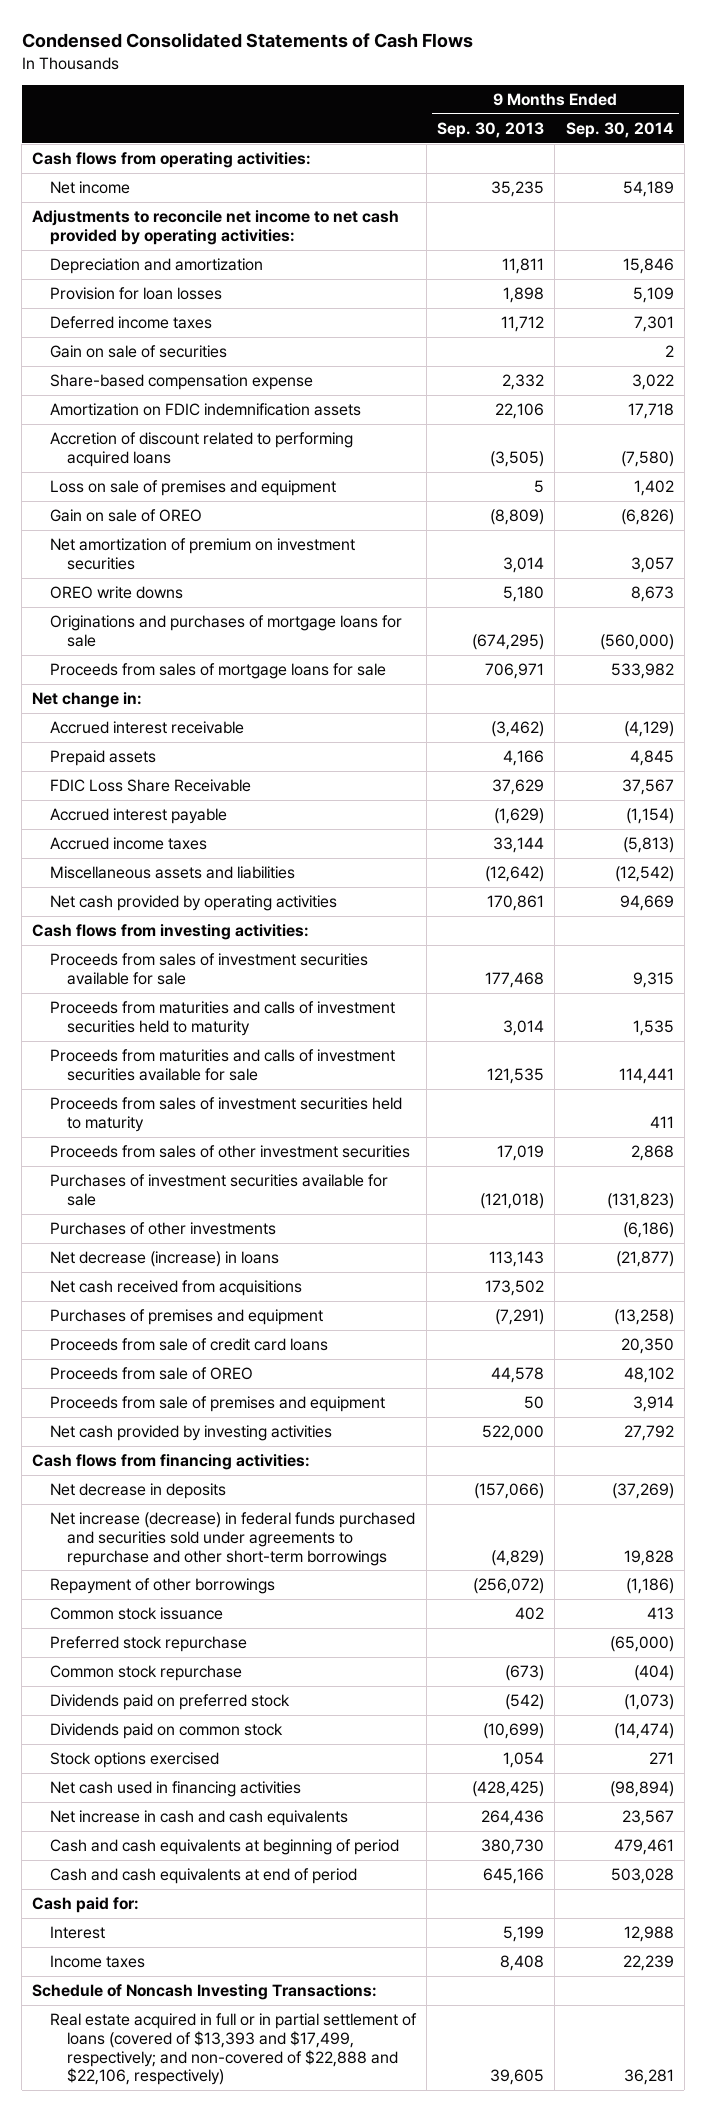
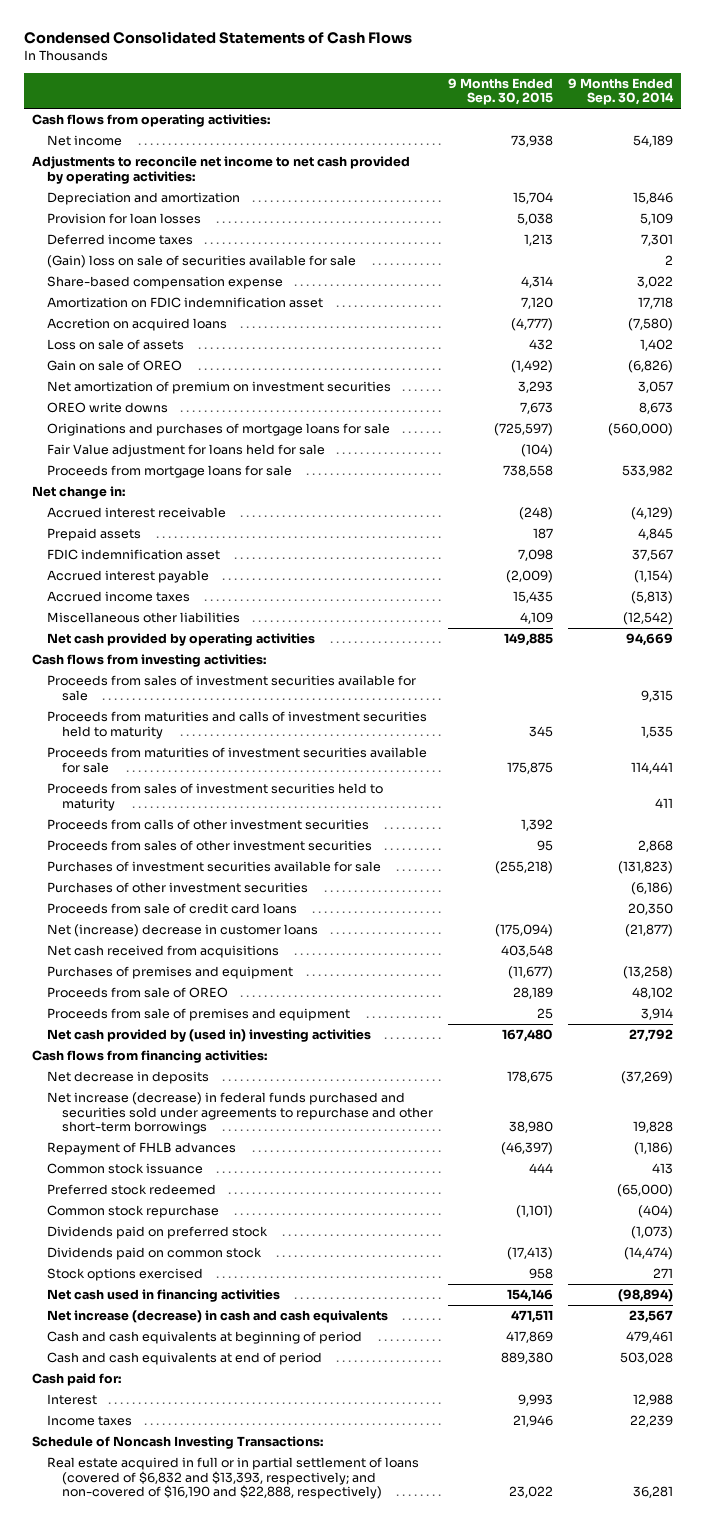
- | 9 Months Ended Sep. 30, 2013 | 9 Months Ended Sep. 30, 2014
+ | 9 Months Ended Sep. 30, 2015 | 9 Months Ended Sep. 30, 2014
- Gain on sale of securities | | 2
+ (Gain) loss on sale of securities available for sale | | 2
- Amortization on FDIC indemnification assets | 22,106 | 17,718
- Accretion of discount related to performing acquired loans | (3,505) | (7,580)
- Loss on sale of premises and equipment | 5 | 1,402
+ Amortization on FDIC indemnification asset | 7,120 | 17,718
+ Accretion on acquired loans | (4,777) | (7,580)
+ Loss on sale of assets | 432 | 1,402
- Proceeds from sales of mortgage loans for sale | 706,971 | 533,982
+ Fair Value adjustment for loans held for sale | (104) |
+ Proceeds from mortgage loans for sale | 738,558 | 533,982
- FDIC Loss Share Receivable | 37,629 | 37,567
+ FDIC indemnification asset | 7,098 | 37,567
- Miscellaneous assets and liabilities | (12,642) | (12,542)
+ Miscellaneous other liabilities | 4,109 | (12,542)
- Proceeds from maturities and calls of investment securities available for sale | 121,535 | 114,441
+ Proceeds from maturities of investment securities available for sale | 175,875 | 114,441
+ Proceeds from calls of other investment securities | 1,392 |
- Purchases of other investments | | (6,186)
- Net decrease (increase) in loans | 113,143 | (21,877)
+ Purchases of other investment securities | | (6,186)
moved up: Proceeds from sale of credit card loans | | 20,350
+ Net (increase) decrease in customer loans | (175,094) | (21,877)
- Net cash provided by investing activities | 522,000 | 27,792
+ Net cash provided by (used in) investing activities | 167,480 | 27,792
- Repayment of other borrowings | (256,072) | (1,186)
+ Repayment of FHLB advances | (46,397) | (1,186)
- Preferred stock repurchase | | (65,000)
+ Preferred stock redeemed | | (65,000)
- Net increase in cash and cash equivalents | 264,436 | 23,567
+ Net increase (decrease) in cash and cash equivalents | 471,511 | 23,567
- Real estate acquired in full or in partial settlement of loans (covered of $13,393 and $17,499, respectively; and non-covered of $22,888 and $22,106, respectively) | 39,605 | 36,281
+ Real estate acquired in full or in partial settlement of loans (covered of $6,832 and $13,393, respectively; and non-covered of $16,190 and $22,888, respectively) | 23,022 | 36,281

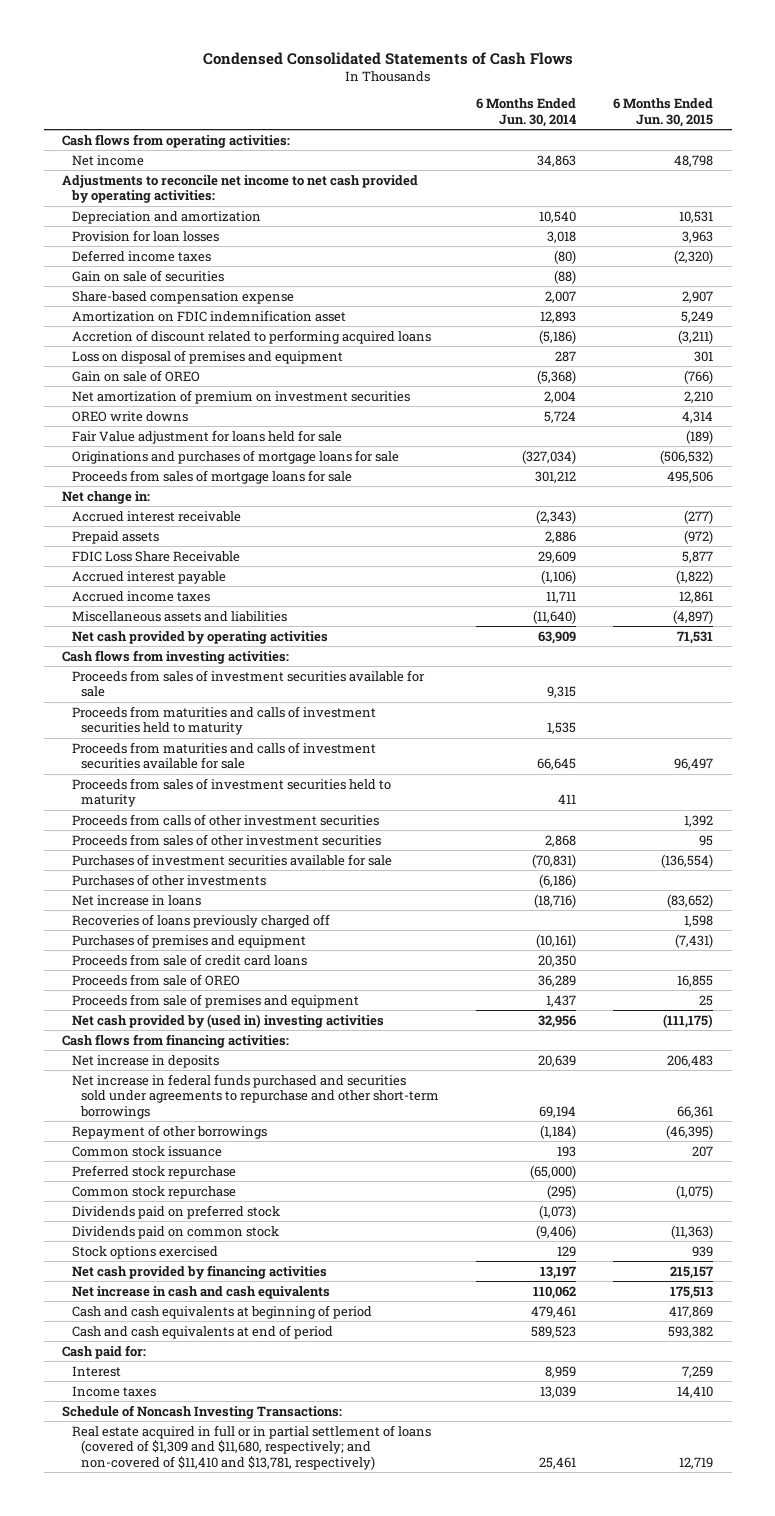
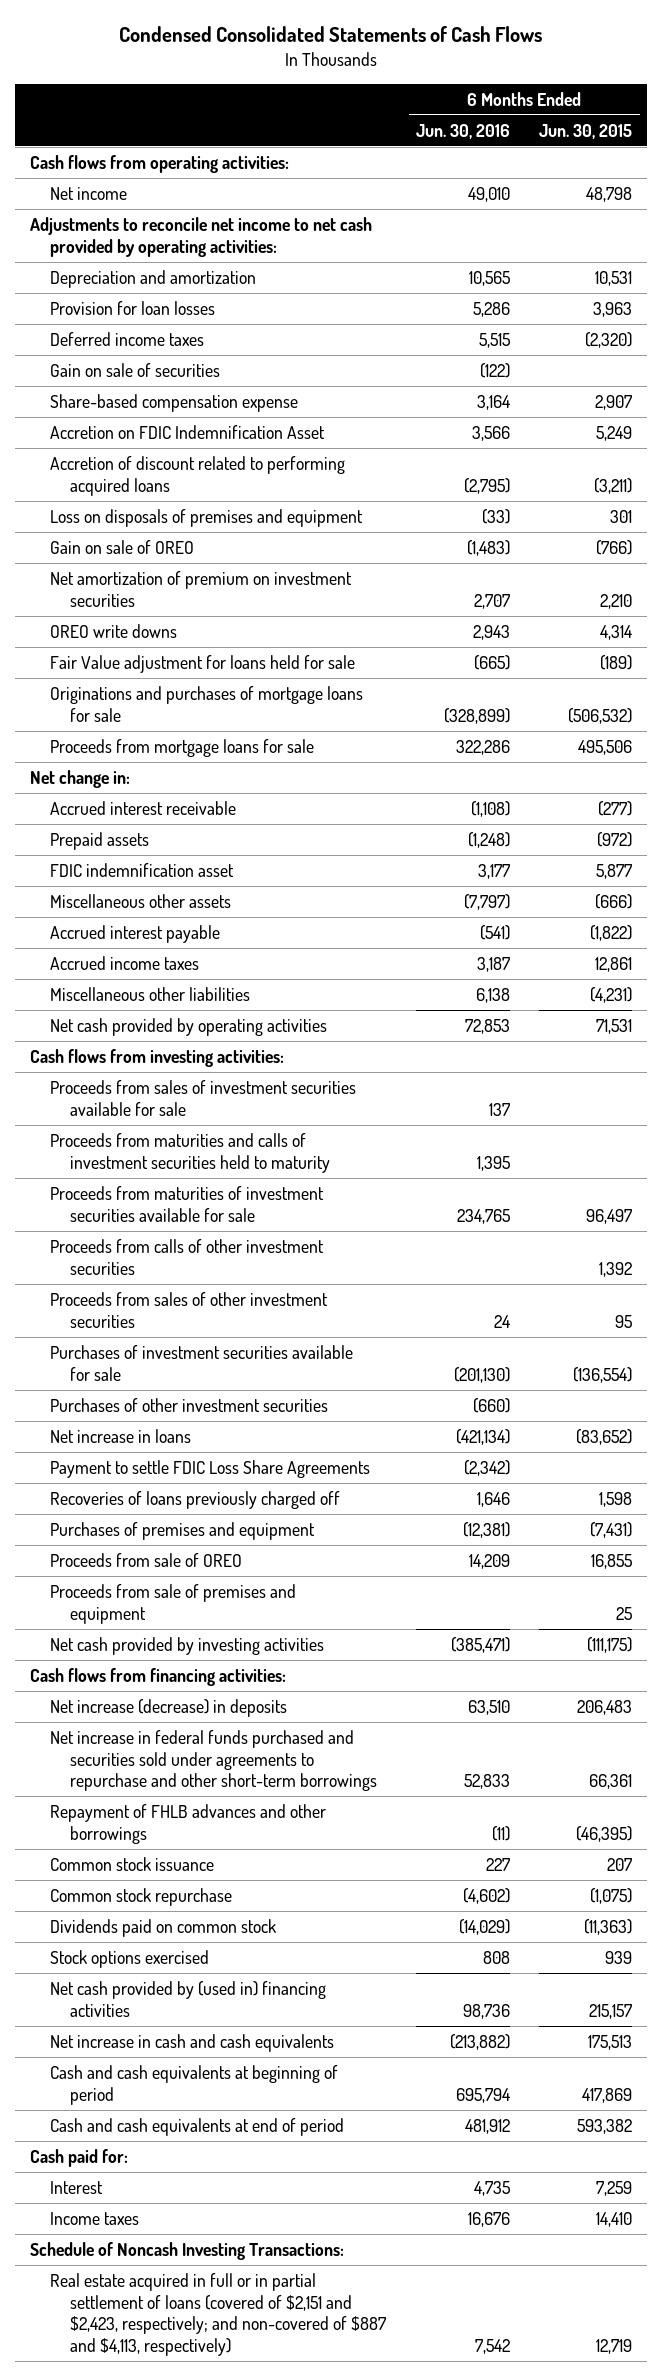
- | 6 Months Ended Jun. 30, 2014 | 6 Months Ended Jun. 30, 2015
+ | 6 Months Ended Jun. 30, 2016 | 6 Months Ended Jun. 30, 2015
- Amortization on FDIC indemnification asset | 12,893 | 5,249
+ Accretion on FDIC Indemnification Asset | 3,566 | 5,249
- Loss on disposal of premises and equipment | 287 | 301
+ Loss on disposals of premises and equipment | (33) | 301
- Proceeds from sales of mortgage loans for sale | 301,212 | 495,506
+ Proceeds from mortgage loans for sale | 322,286 | 495,506
- FDIC Loss Share Receivable | 29,609 | 5,877
+ FDIC indemnification asset | 3,177 | 5,877
+ Miscellaneous other assets | (7,797) | (666)
- Miscellaneous assets and liabilities | (11,640) | (4,897)
+ Miscellaneous other liabilities | 6,138 | (4,231)
- Proceeds from maturities and calls of investment securities available for sale | 66,645 | 96,497
- Proceeds from sales of investment securities held to maturity | 411 |
+ Proceeds from maturities of investment securities available for sale | 234,765 | 96,497
- Purchases of other investments | (6,186) |
+ Purchases of other investment securities | (660) |
+ Payment to settle FDIC Loss Share Agreements | (2,342) |
- Proceeds from sale of credit card loans | 20,350 |
- Net cash provided by (used in) investing activities | 32,956 | (111,175)
+ Net cash provided by investing activities | (385,471) | (111,175)
- Net increase in deposits | 20,639 | 206,483
+ Net increase (decrease) in deposits | 63,510 | 206,483
- Repayment of other borrowings | (1,184) | (46,395)
+ Repayment of FHLB advances and other borrowings | (11) | (46,395)
- Preferred stock repurchase | (65,000) |
- Dividends paid on preferred stock | (1,073) |
- Net cash provided by financing activities | 13,197 | 215,157
+ Net cash provided by (used in) financing activities | 98,736 | 215,157
- Real estate acquired in full or in partial settlement of loans (covered of $1,309 and $11,680, respectively; and non-covered of $11,410 and $13,781, respectively) | 25,461 | 12,719
+ Real estate acquired in full or in partial settlement of loans (covered of $2,151 and $2,423, respectively; and non-covered of $887 and $4,113, respectively) | 7,542 | 12,719

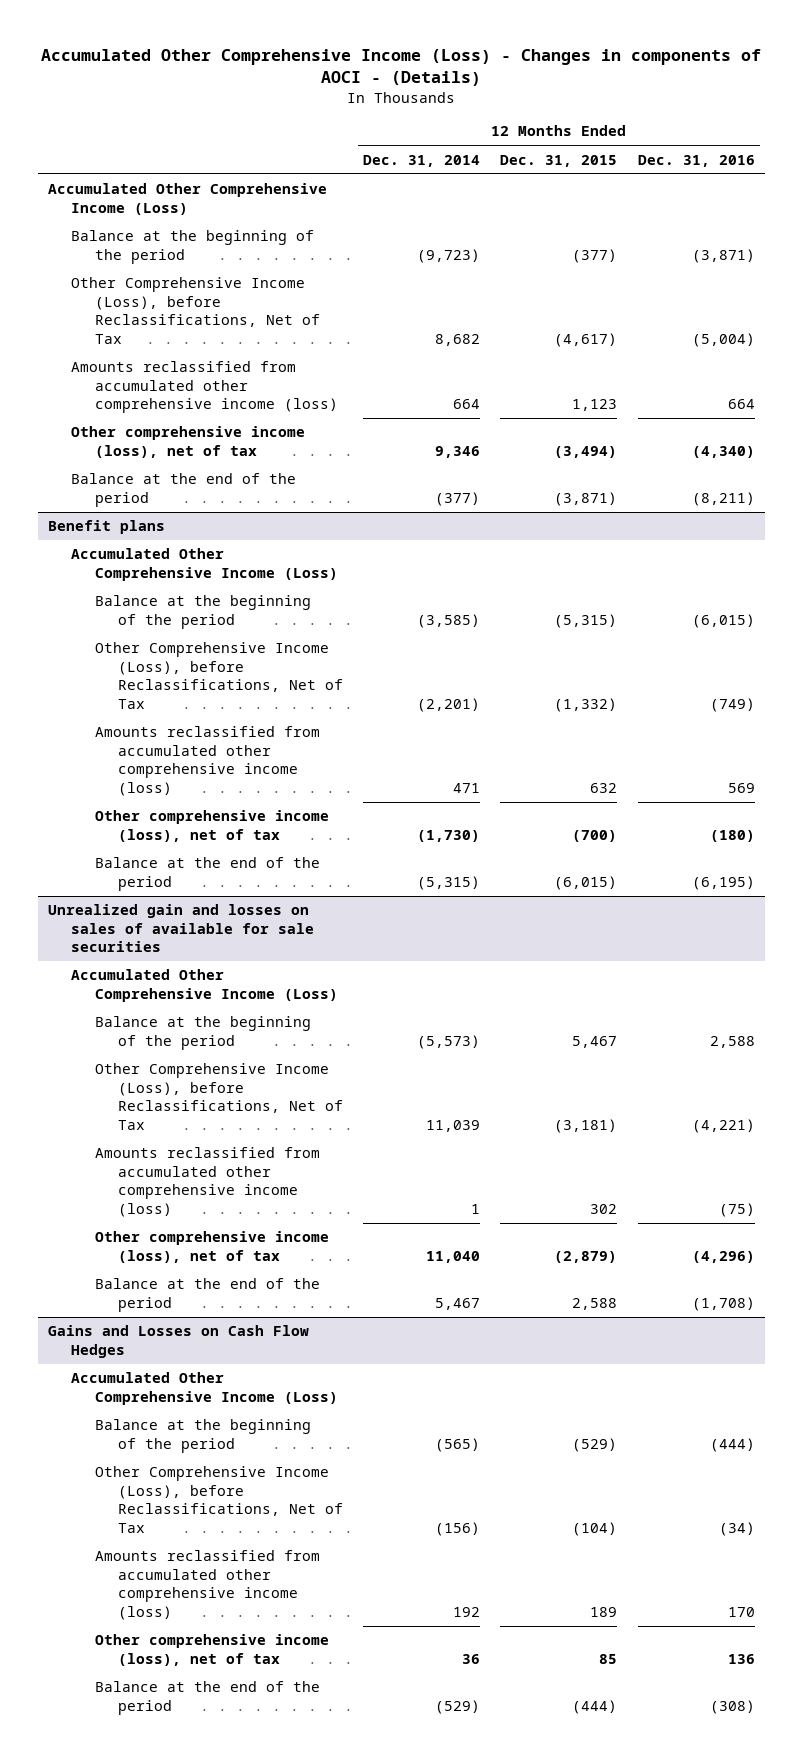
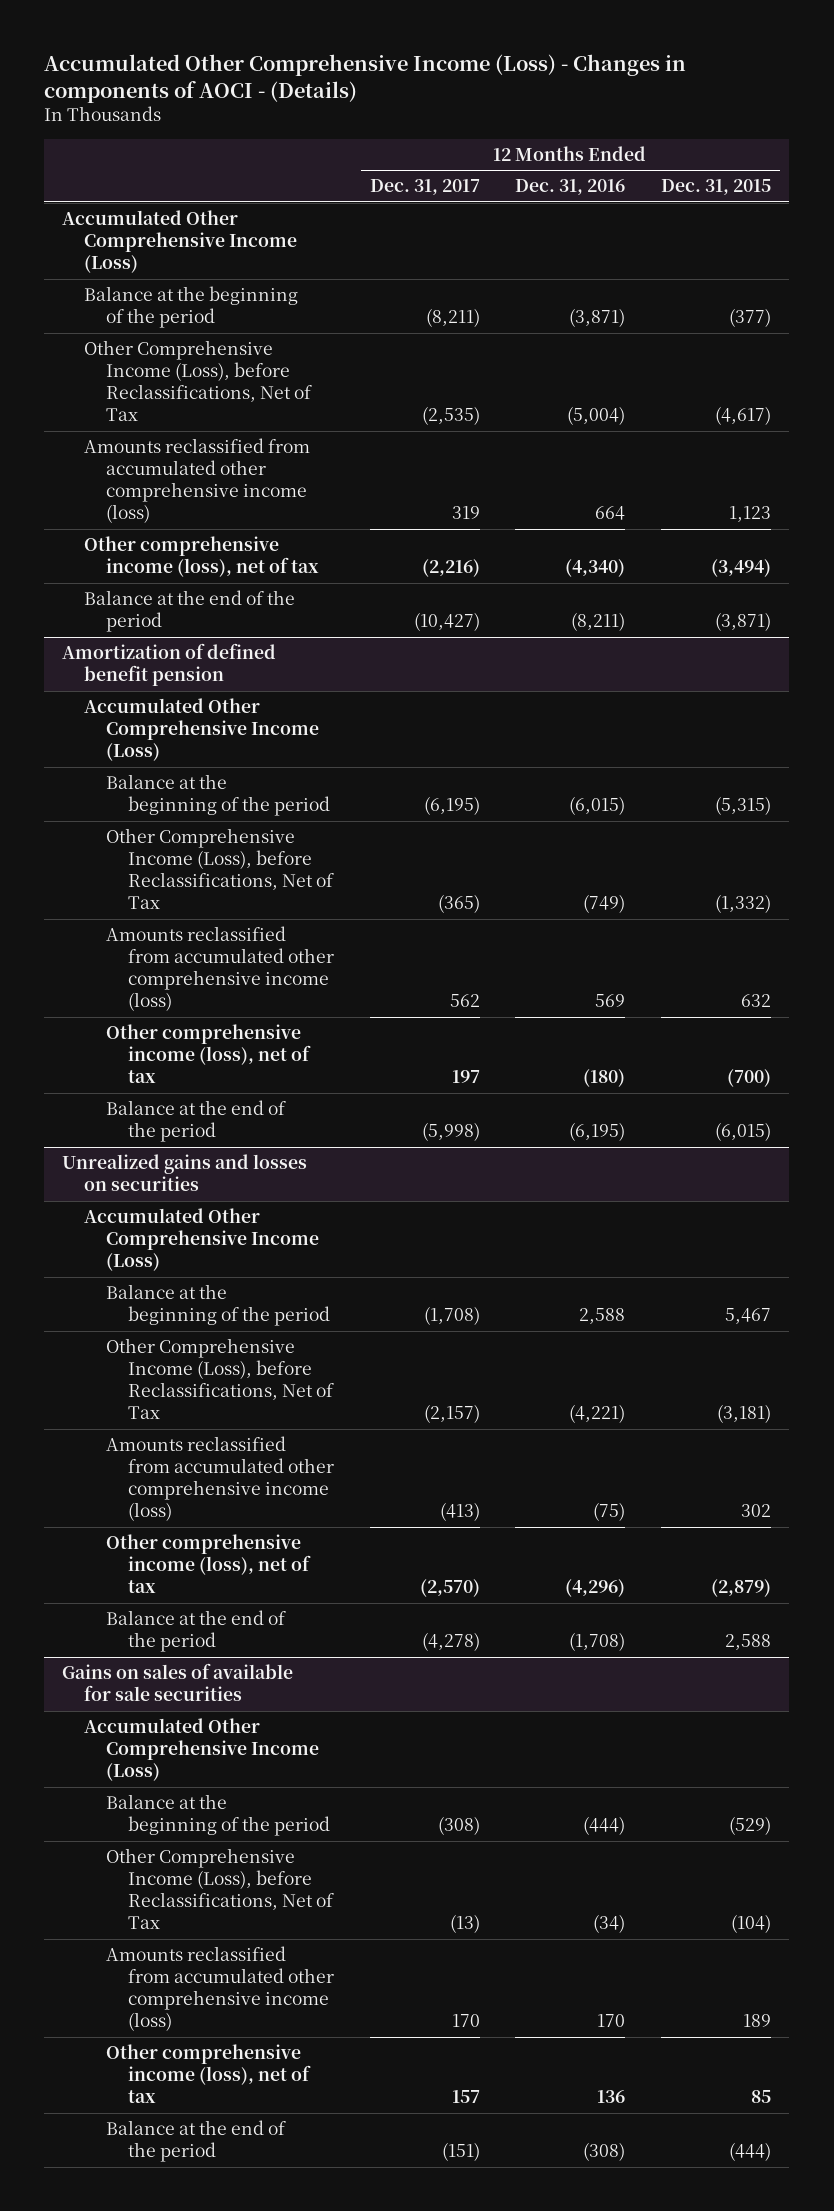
- | 12 Months Ended Dec. 31, 2014 | 12 Months Ended Dec. 31, 2015 | 12 Months Ended Dec. 31, 2016
+ | 12 Months Ended Dec. 31, 2017 | 12 Months Ended Dec. 31, 2016 | 12 Months Ended Dec. 31, 2015
- Benefit plans
+ Amortization of defined benefit pension
- Unrealized gain and losses on sales of available for sale securities
+ Unrealized gains and losses on securities
- Gains and Losses on Cash Flow Hedges
+ Gains on sales of available for sale securities

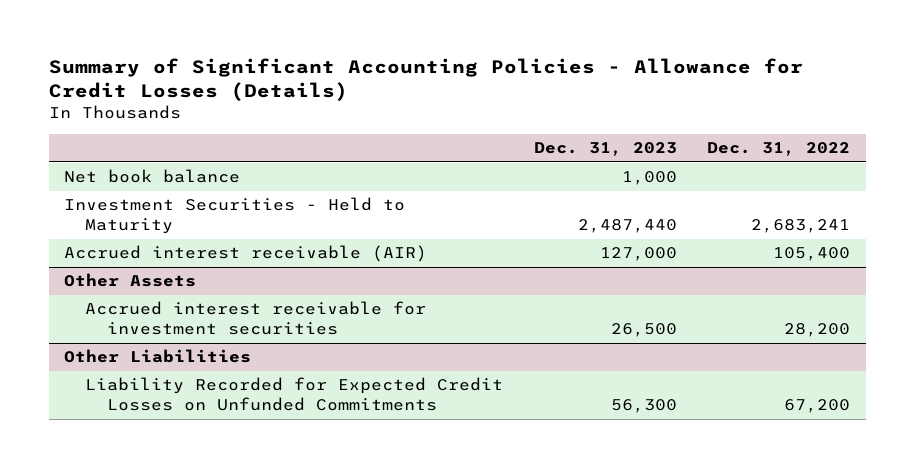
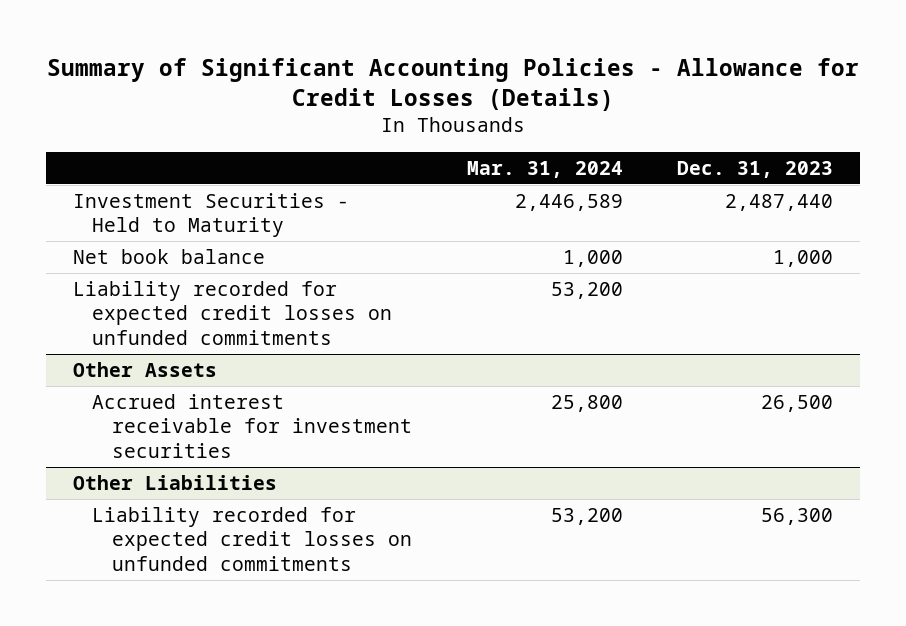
- | Dec. 31, 2023 | Dec. 31, 2022
+ | Mar. 31, 2024 | Dec. 31, 2023
- Accrued interest receivable (AIR) | 127,000 | 105,400
moved down: Net book balance | 1,000 | 1,000
+ Liability recorded for expected credit losses on unfunded commitments | 53,200 |
@ Other Liabilities
- Liability Recorded for Expected Credit Losses on Unfunded Commitments | 56,300 | 67,200
+ Liability recorded for expected credit losses on unfunded commitments | 53,200 | 56,300

